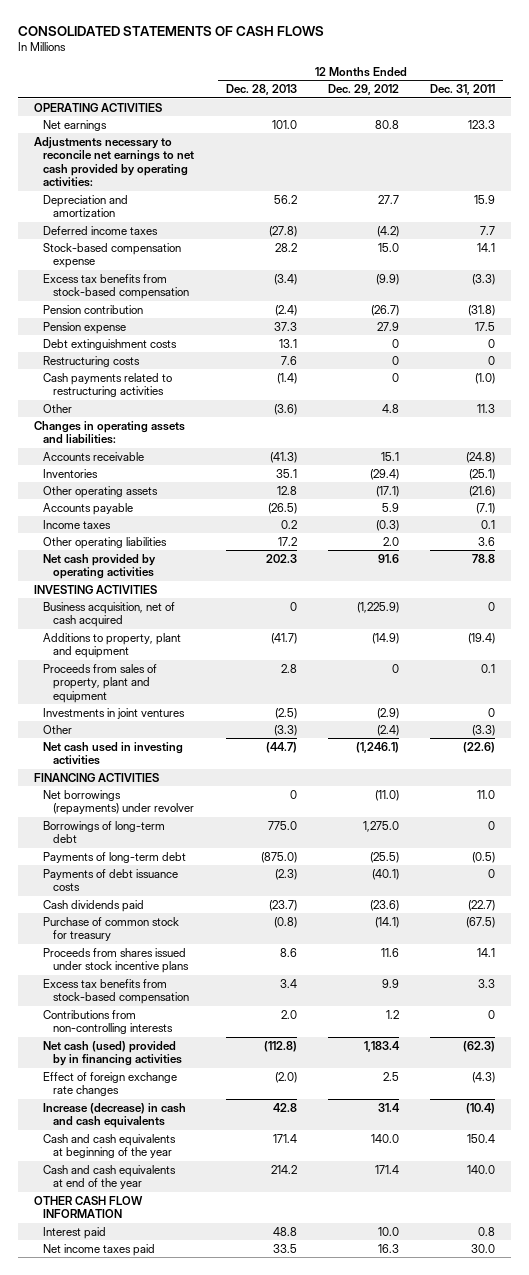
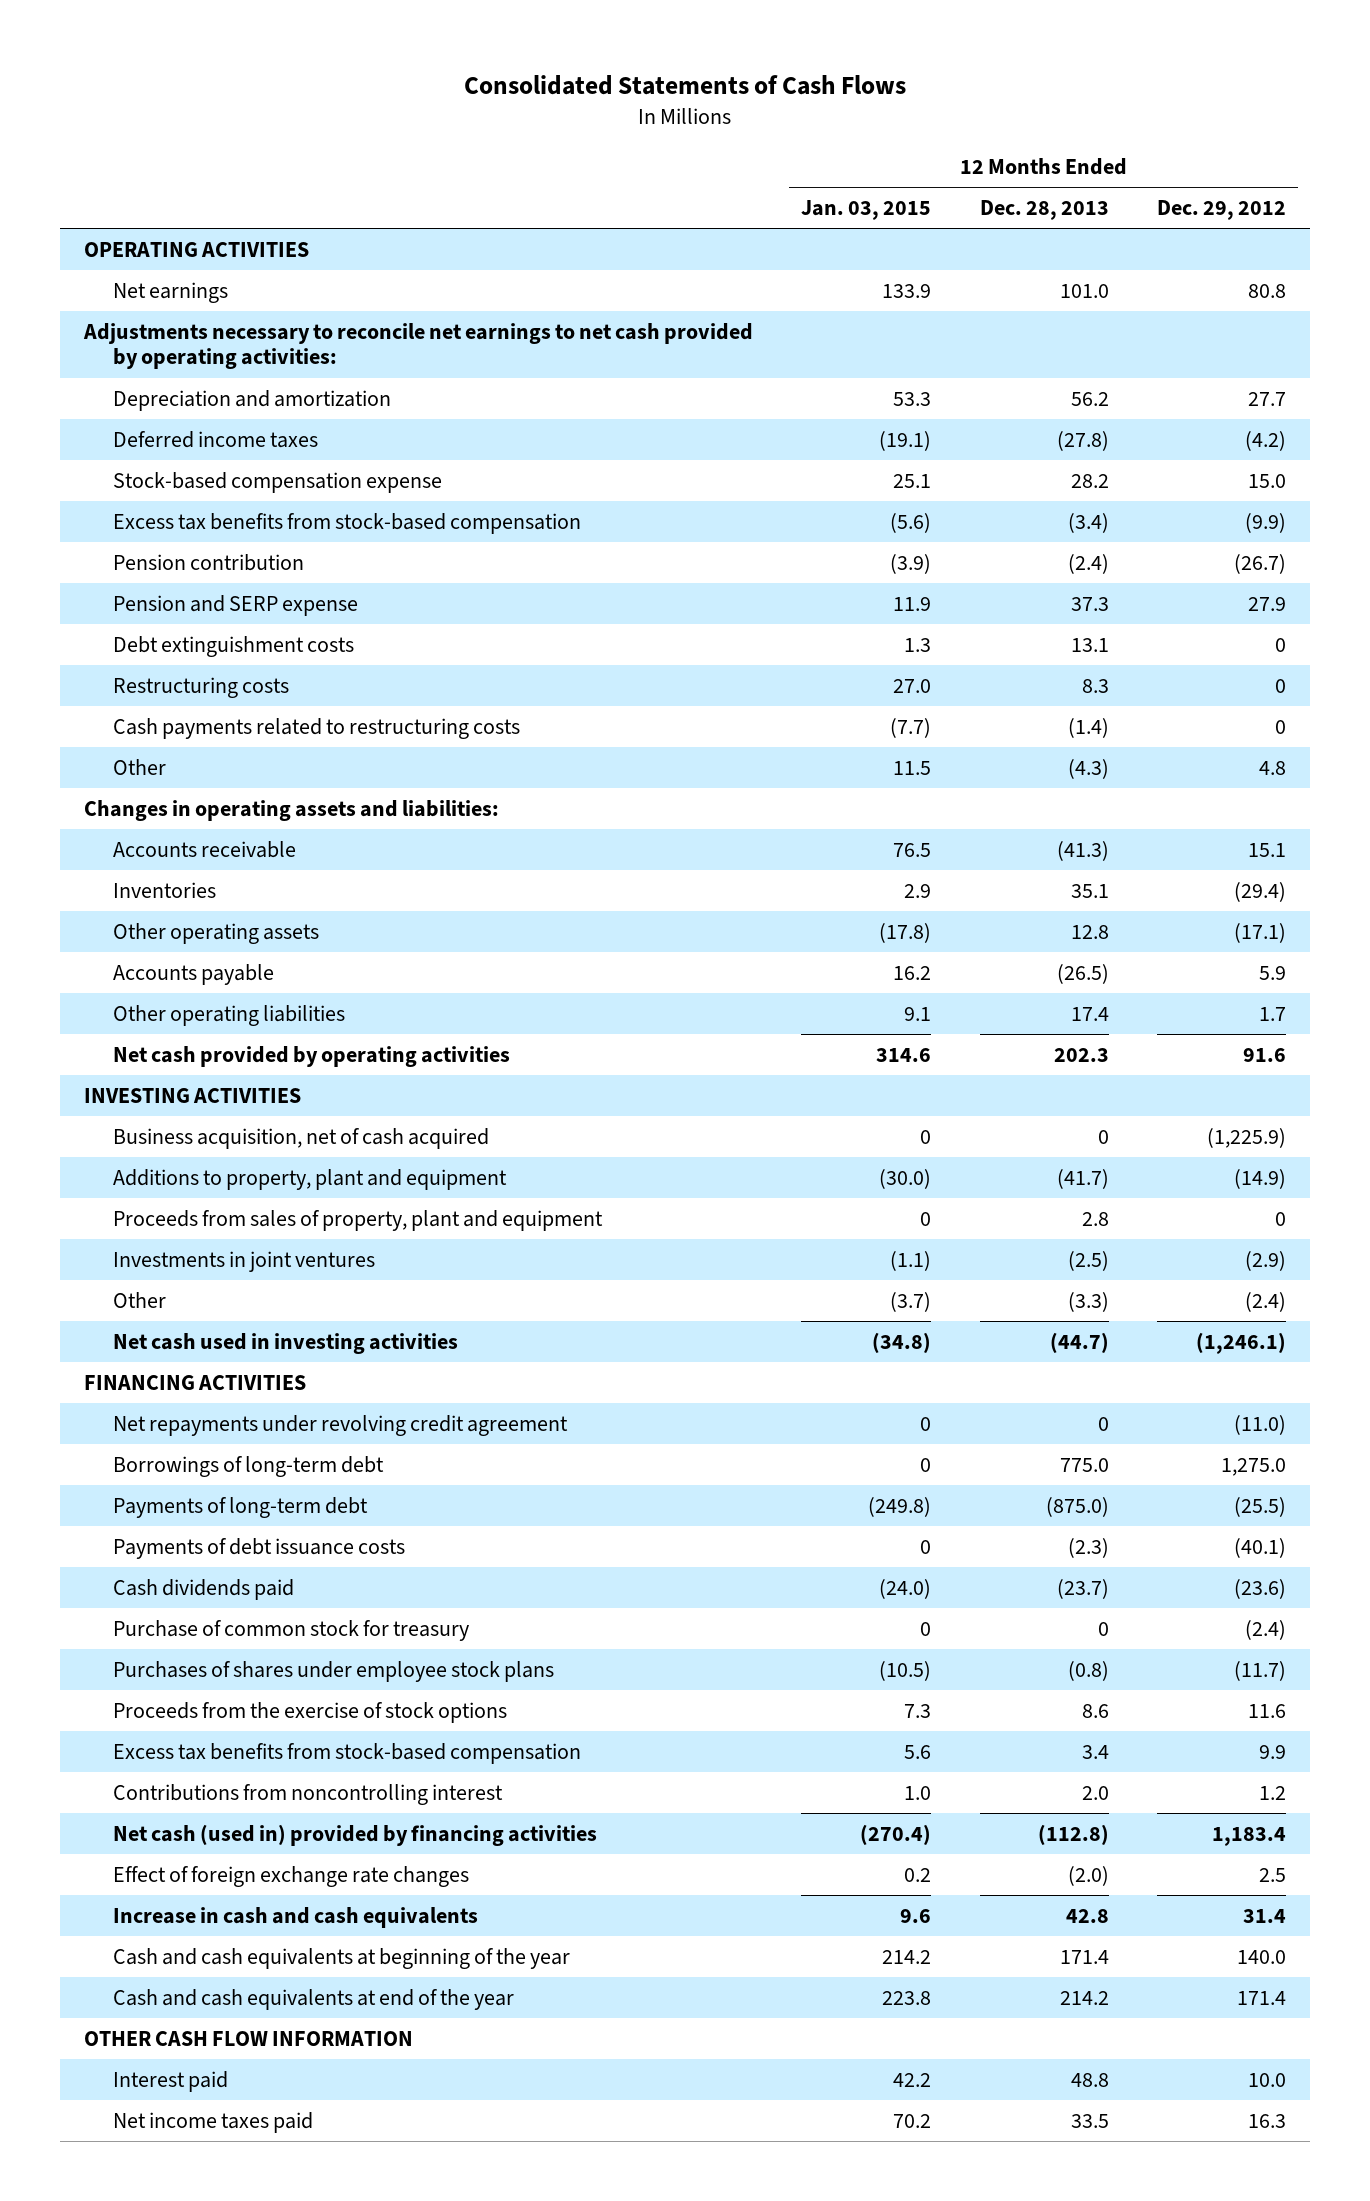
- CONSOLIDATED STATEMENTS OF CASH FLOWS
+ Consolidated Statements of Cash Flows
- | 12 Months Ended Dec. 28, 2013 | 12 Months Ended Dec. 29, 2012 | 12 Months Ended Dec. 31, 2011
+ | 12 Months Ended Jan. 03, 2015 | 12 Months Ended Dec. 28, 2013 | 12 Months Ended Dec. 29, 2012
- Pension expense | 37.3 | 27.9 | 17.5
+ Pension and SERP expense | 11.9 | 37.3 | 27.9
- Restructuring costs | 7.6 | 0 | 0
- Cash payments related to restructuring activities | (1.4) | 0 | (1.0)
- Other | (3.6) | 4.8 | 11.3
+ Restructuring costs | 27.0 | 8.3 | 0
+ Cash payments related to restructuring costs | (7.7) | (1.4) | 0
+ Other | 11.5 | (4.3) | 4.8
- Income taxes | 0.2 | (0.3) | 0.1
- Other operating liabilities | 17.2 | 2.0 | 3.6
+ Other operating liabilities | 9.1 | 17.4 | 1.7
- Net borrowings (repayments) under revolver | 0 | (11.0) | 11.0
+ Net repayments under revolving credit agreement | 0 | 0 | (11.0)
- Purchase of common stock for treasury | (0.8) | (14.1) | (67.5)
- Proceeds from shares issued under stock incentive plans | 8.6 | 11.6 | 14.1
+ Purchase of common stock for treasury | 0 | 0 | (2.4)
+ Purchases of shares under employee stock plans | (10.5) | (0.8) | (11.7)
+ Proceeds from the exercise of stock options | 7.3 | 8.6 | 11.6
- Contributions from non-controlling interests | 2.0 | 1.2 | 0
- Net cash (used) provided by in financing activities | (112.8) | 1,183.4 | (62.3)
+ Contributions from noncontrolling interest | 1.0 | 2.0 | 1.2
+ Net cash (used in) provided by financing activities | (270.4) | (112.8) | 1,183.4
- Increase (decrease) in cash and cash equivalents | 42.8 | 31.4 | (10.4)
+ Increase in cash and cash equivalents | 9.6 | 42.8 | 31.4

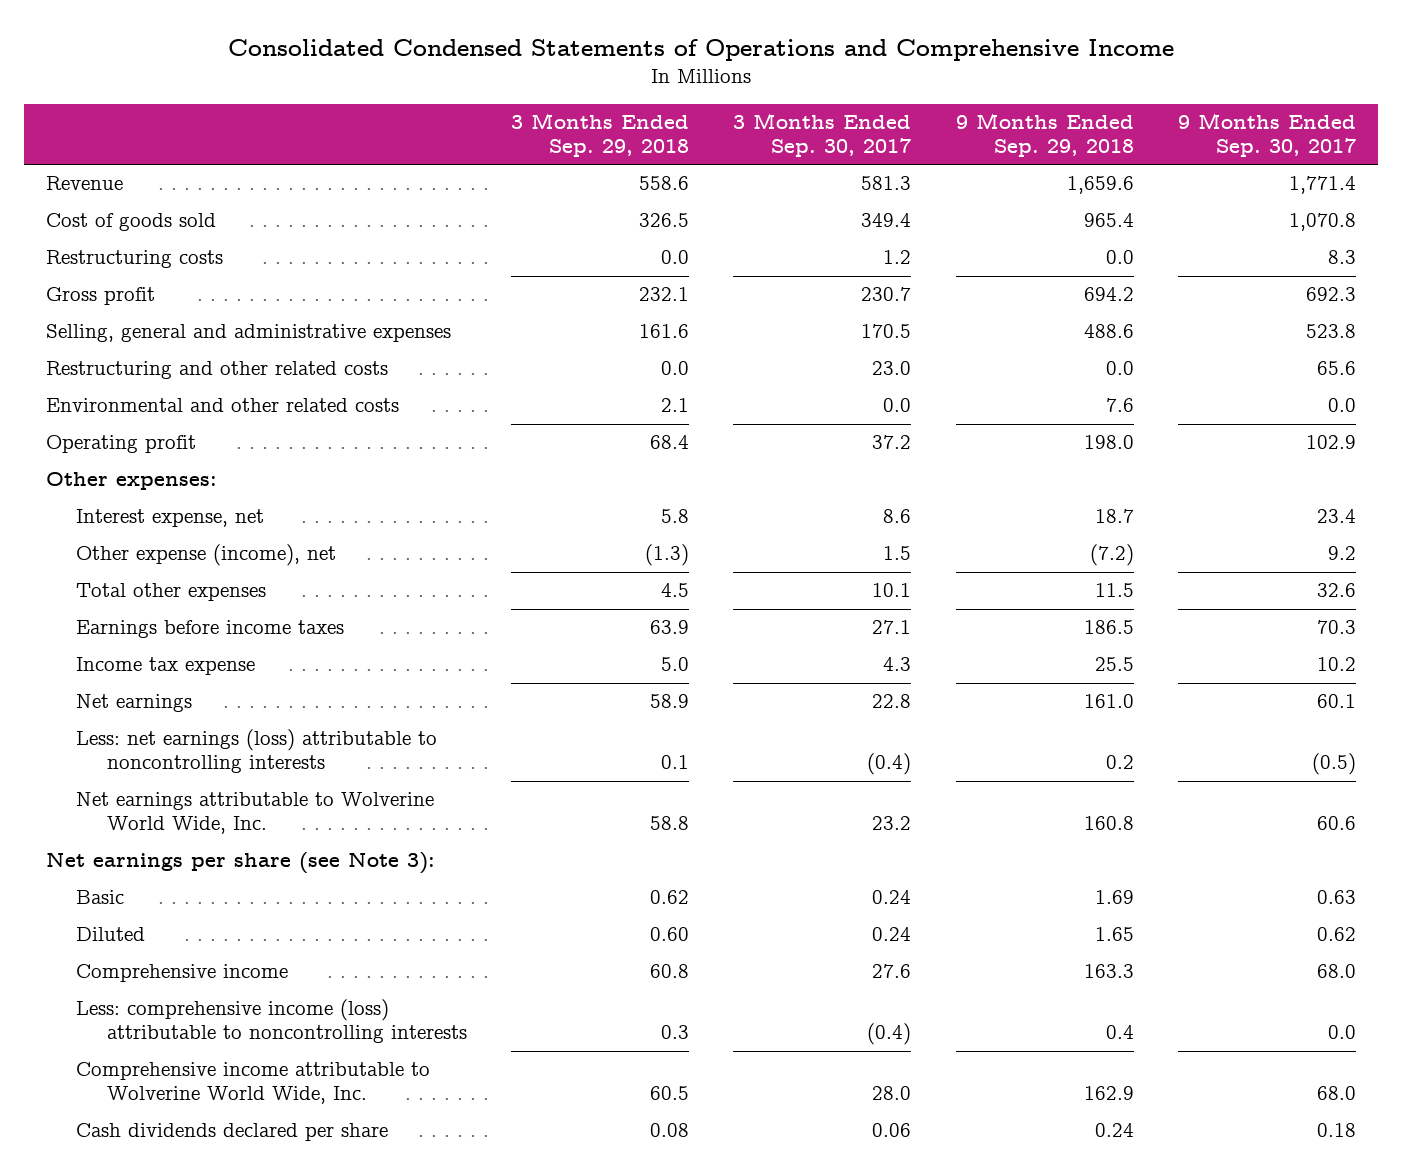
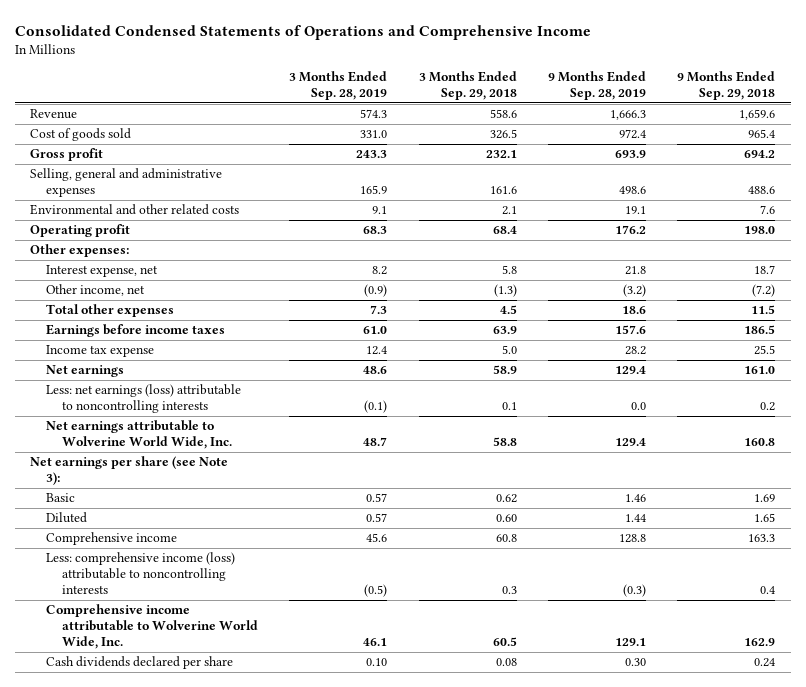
- | 3 Months Ended Sep. 29, 2018 | 3 Months Ended Sep. 30, 2017 | 9 Months Ended Sep. 29, 2018 | 9 Months Ended Sep. 30, 2017
+ | 3 Months Ended Sep. 28, 2019 | 3 Months Ended Sep. 29, 2018 | 9 Months Ended Sep. 28, 2019 | 9 Months Ended Sep. 29, 2018
- Restructuring costs | 0.0 | 1.2 | 0.0 | 8.3
- Restructuring and other related costs | 0.0 | 23.0 | 0.0 | 65.6
- Other expense (income), net | (1.3) | 1.5 | (7.2) | 9.2
+ Other income, net | (0.9) | (1.3) | (3.2) | (7.2)

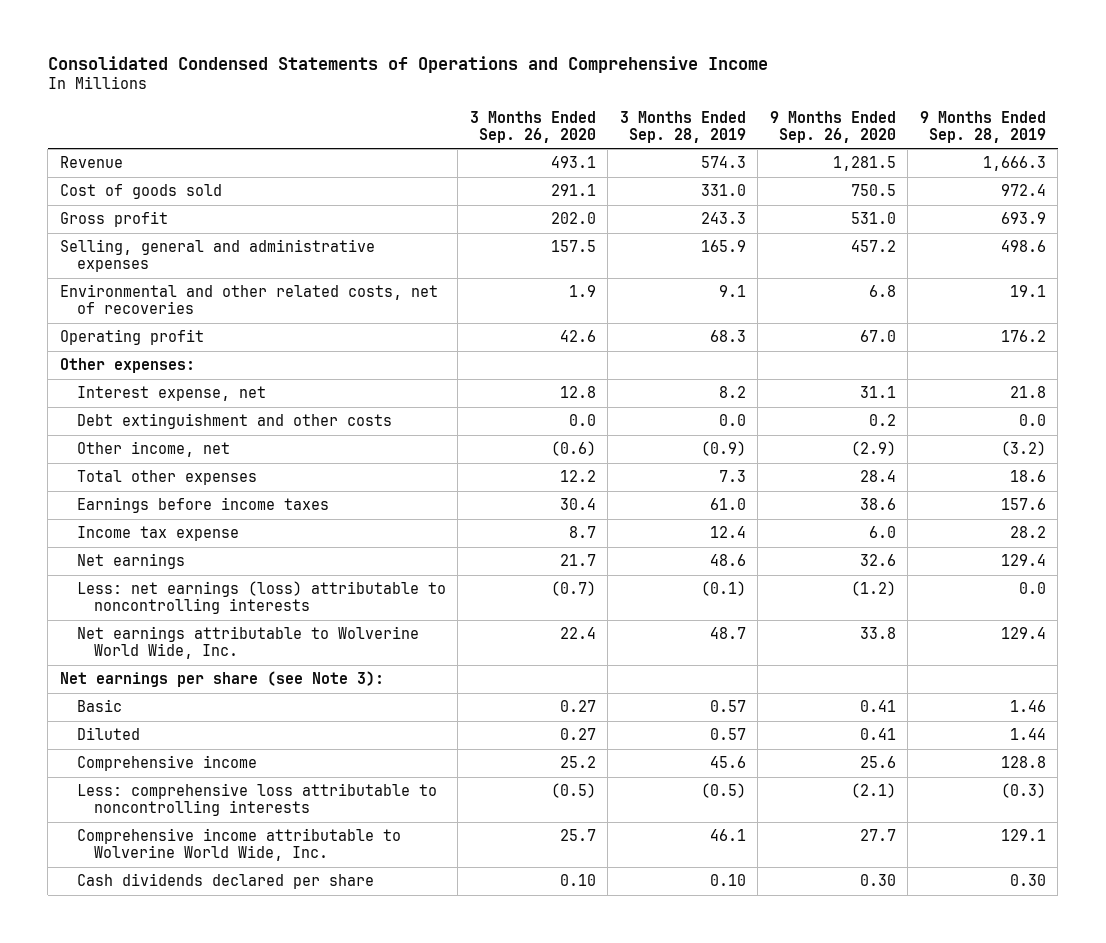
- | 3 Months Ended Sep. 28, 2019 | 3 Months Ended Sep. 29, 2018 | 9 Months Ended Sep. 28, 2019 | 9 Months Ended Sep. 29, 2018
+ | 3 Months Ended Sep. 26, 2020 | 3 Months Ended Sep. 28, 2019 | 9 Months Ended Sep. 26, 2020 | 9 Months Ended Sep. 28, 2019
- Environmental and other related costs | 9.1 | 2.1 | 19.1 | 7.6
+ Environmental and other related costs, net of recoveries | 1.9 | 9.1 | 6.8 | 19.1
+ Debt extinguishment and other costs | 0.0 | 0.0 | 0.2 | 0.0
- Less: comprehensive income (loss) attributable to noncontrolling interests | (0.5) | 0.3 | (0.3) | 0.4
+ Less: comprehensive loss attributable to noncontrolling interests | (0.5) | (0.5) | (2.1) | (0.3)

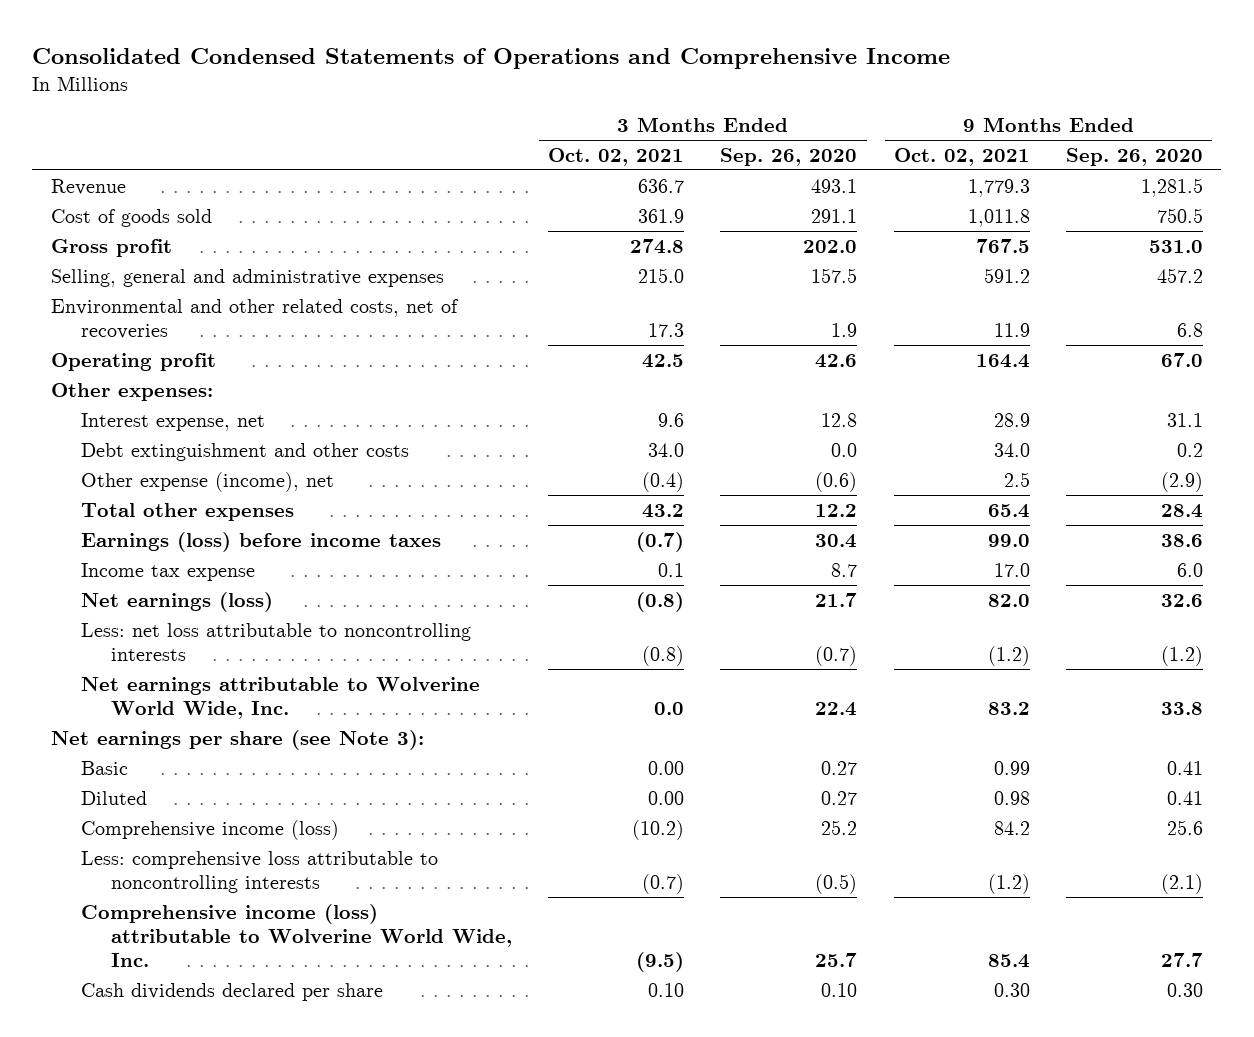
- | 3 Months Ended Sep. 26, 2020 | 3 Months Ended Sep. 28, 2019 | 9 Months Ended Sep. 26, 2020 | 9 Months Ended Sep. 28, 2019
+ | 3 Months Ended Oct. 02, 2021 | 3 Months Ended Sep. 26, 2020 | 9 Months Ended Oct. 02, 2021 | 9 Months Ended Sep. 26, 2020
- Other income, net | (0.6) | (0.9) | (2.9) | (3.2)
+ Other expense (income), net | (0.4) | (0.6) | 2.5 | (2.9)
- Earnings before income taxes | 30.4 | 61.0 | 38.6 | 157.6
+ Earnings (loss) before income taxes | (0.7) | 30.4 | 99.0 | 38.6
- Net earnings | 21.7 | 48.6 | 32.6 | 129.4
- Less: net earnings (loss) attributable to noncontrolling interests | (0.7) | (0.1) | (1.2) | 0.0
+ Net earnings (loss) | (0.8) | 21.7 | 82.0 | 32.6
+ Less: net loss attributable to noncontrolling interests | (0.8) | (0.7) | (1.2) | (1.2)
- Comprehensive income | 25.2 | 45.6 | 25.6 | 128.8
+ Comprehensive income (loss) | (10.2) | 25.2 | 84.2 | 25.6
- Comprehensive income attributable to Wolverine World Wide, Inc. | 25.7 | 46.1 | 27.7 | 129.1
+ Comprehensive income (loss) attributable to Wolverine World Wide, Inc. | (9.5) | 25.7 | 85.4 | 27.7

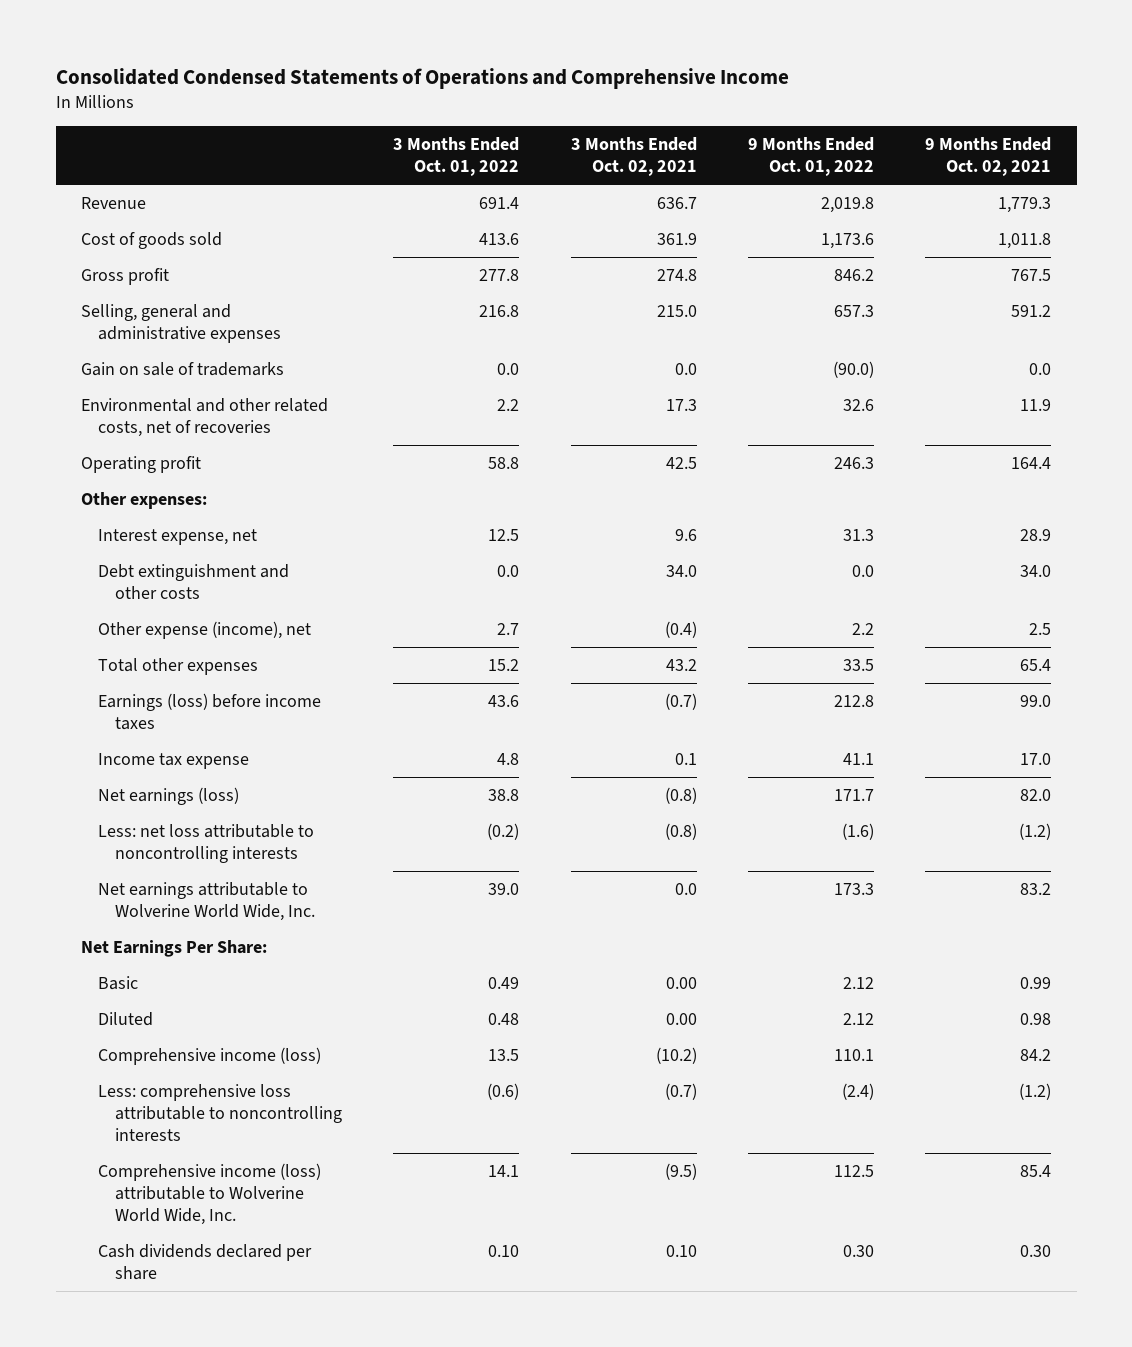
- | 3 Months Ended Oct. 02, 2021 | 3 Months Ended Sep. 26, 2020 | 9 Months Ended Oct. 02, 2021 | 9 Months Ended Sep. 26, 2020
+ | 3 Months Ended Oct. 01, 2022 | 3 Months Ended Oct. 02, 2021 | 9 Months Ended Oct. 01, 2022 | 9 Months Ended Oct. 02, 2021
+ Gain on sale of trademarks | 0.0 | 0.0 | (90.0) | 0.0
- Net earnings per share (see Note 3):
+ Net Earnings Per Share:

